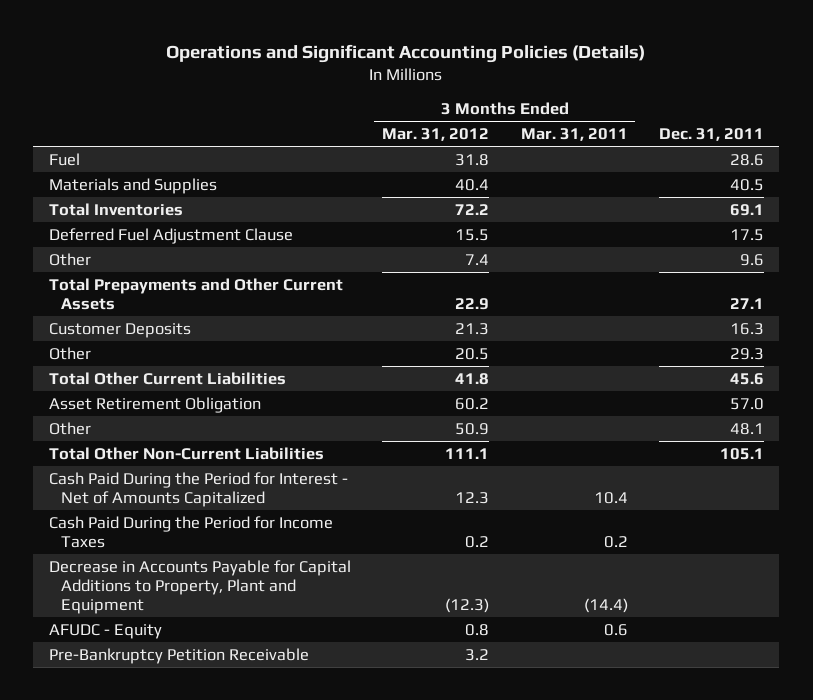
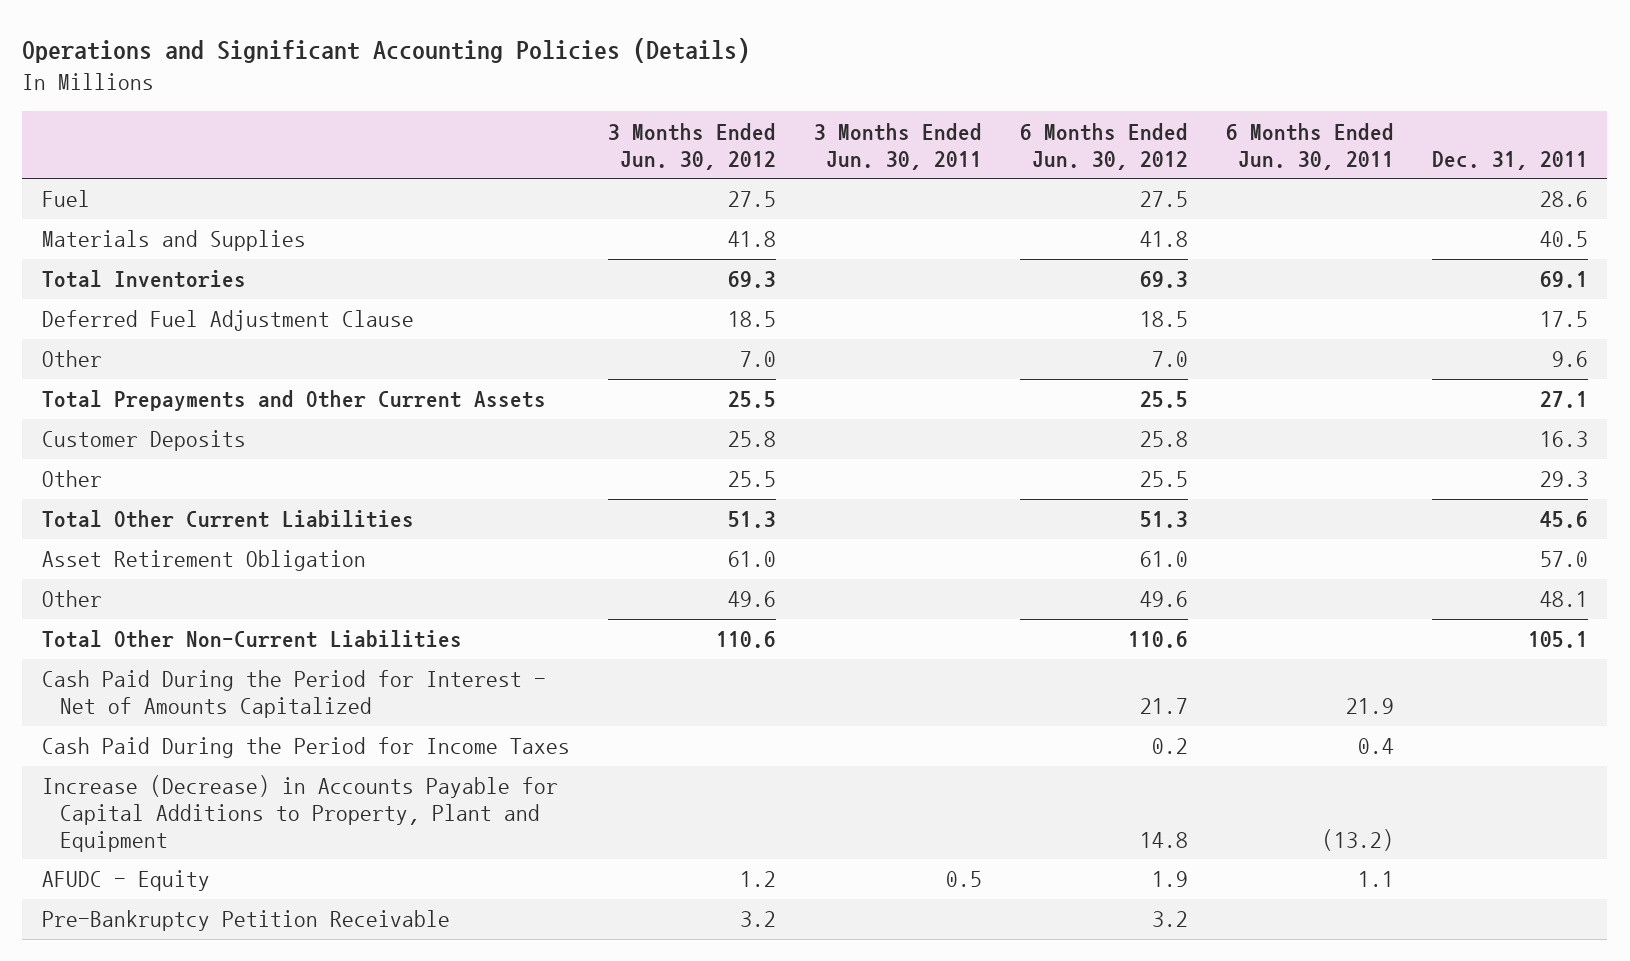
- | 3 Months Ended Mar. 31, 2012 | 3 Months Ended Mar. 31, 2011 | Dec. 31, 2011
+ | 3 Months Ended Jun. 30, 2012 | 3 Months Ended Jun. 30, 2011 | 6 Months Ended Jun. 30, 2012 | 6 Months Ended Jun. 30, 2011 | Dec. 31, 2011
- Decrease in Accounts Payable for Capital Additions to Property, Plant and Equipment | (12.3) | (14.4) |
+ Increase (Decrease) in Accounts Payable for Capital Additions to Property, Plant and Equipment | | | 14.8 | (13.2) |

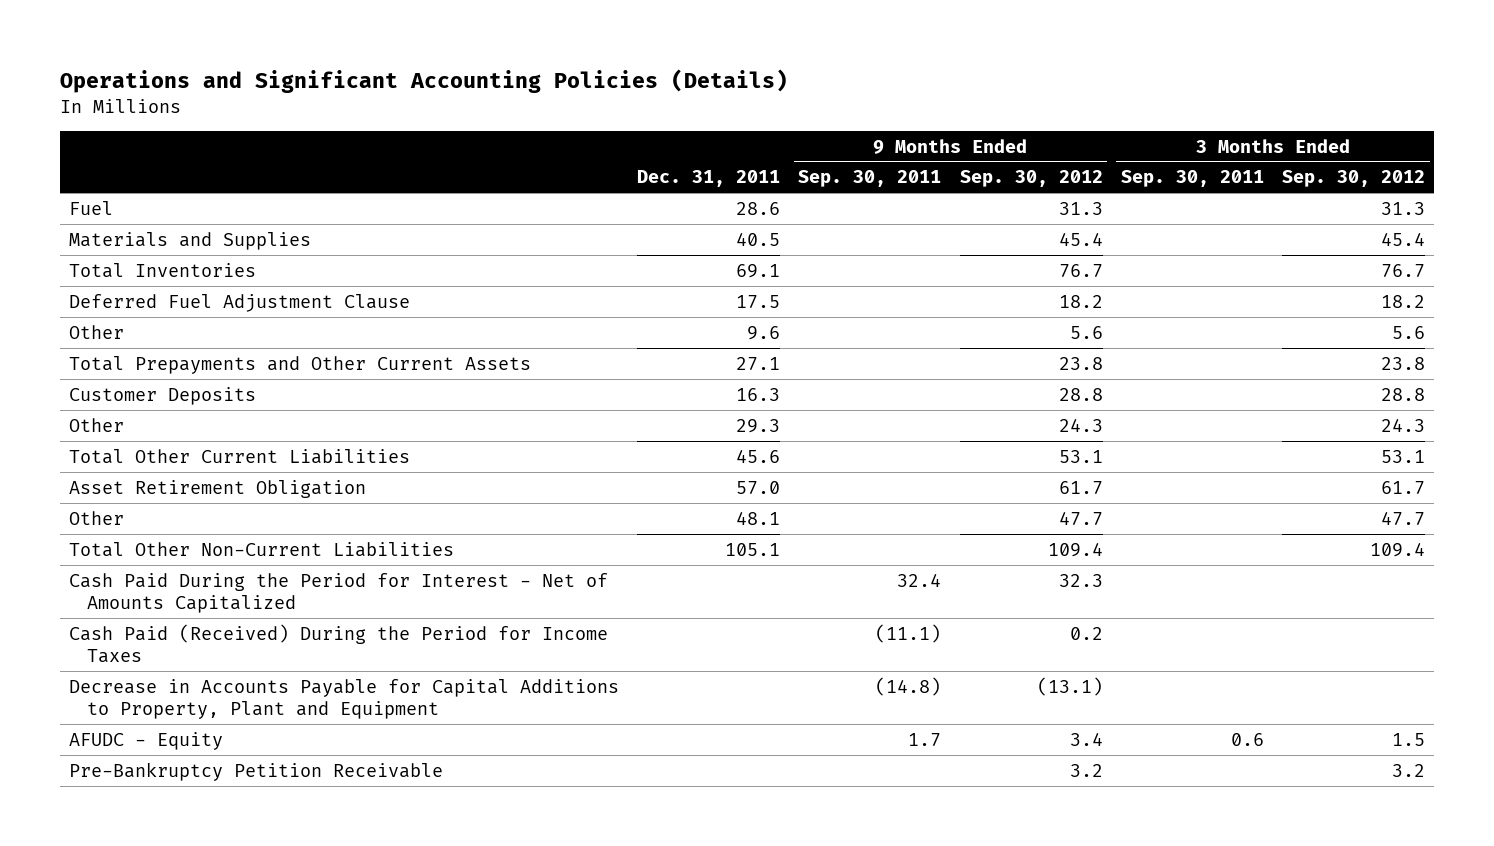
- | 3 Months Ended Jun. 30, 2012 | 3 Months Ended Jun. 30, 2011 | 6 Months Ended Jun. 30, 2012 | 6 Months Ended Jun. 30, 2011 | Dec. 31, 2011
+ | Dec. 31, 2011 | 9 Months Ended Sep. 30, 2011 | 9 Months Ended Sep. 30, 2012 | 3 Months Ended Sep. 30, 2011 | 3 Months Ended Sep. 30, 2012
- Cash Paid During the Period for Income Taxes | | | 0.2 | 0.4 |
- Increase (Decrease) in Accounts Payable for Capital Additions to Property, Plant and Equipment | | | 14.8 | (13.2) |
+ Cash Paid (Received) During the Period for Income Taxes | | (11.1) | 0.2 | |
+ Decrease in Accounts Payable for Capital Additions to Property, Plant and Equipment | | (14.8) | (13.1) | |

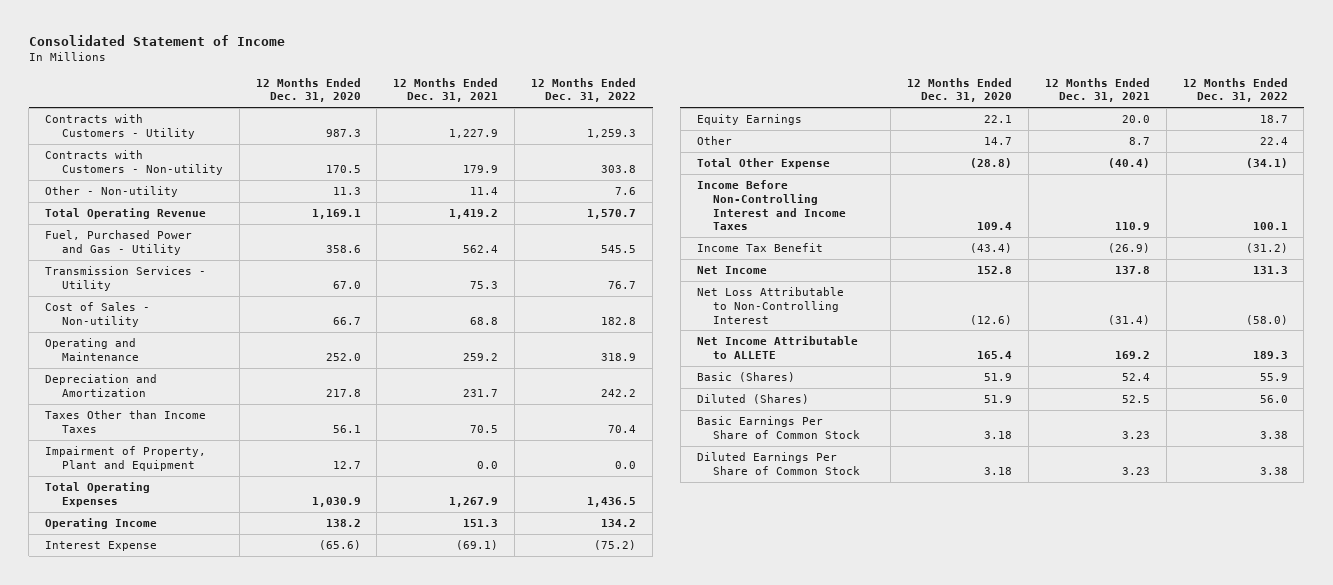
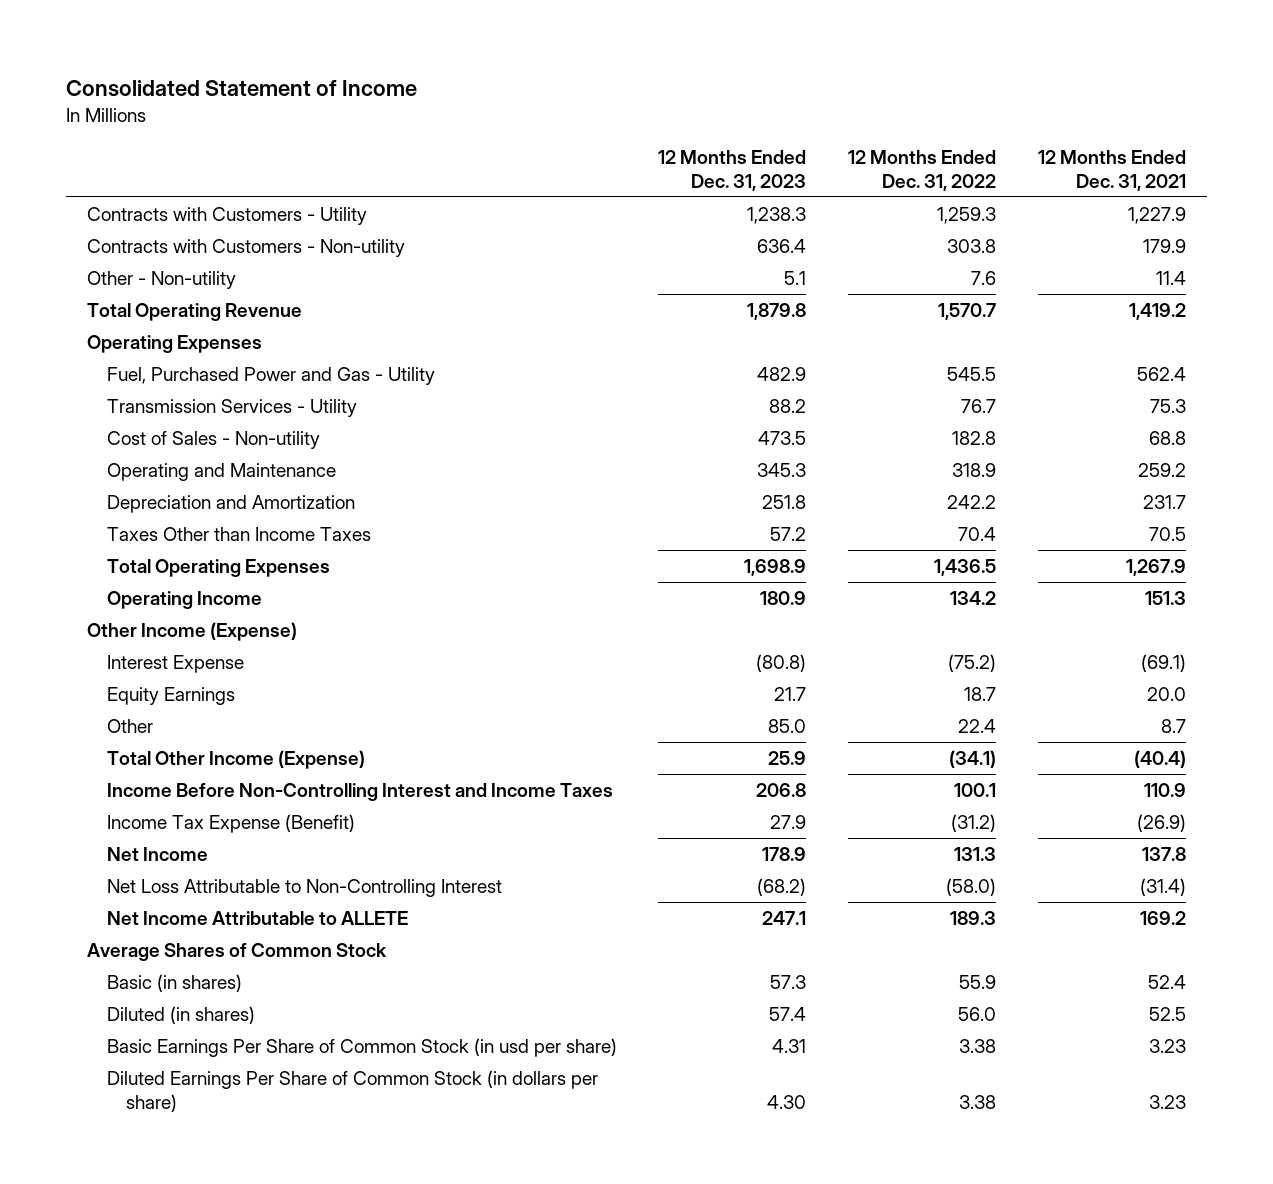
- | 12 Months Ended Dec. 31, 2020 | 12 Months Ended Dec. 31, 2021 | 12 Months Ended Dec. 31, 2022
+ | 12 Months Ended Dec. 31, 2023 | 12 Months Ended Dec. 31, 2022 | 12 Months Ended Dec. 31, 2021
+ Operating Expenses
- Impairment of Property, Plant and Equipment | 12.7 | 0.0 | 0.0
+ Other Income (Expense)
- Total Other Expense | (28.8) | (40.4) | (34.1)
+ Total Other Income (Expense) | 25.9 | (34.1) | (40.4)
- Income Tax Benefit | (43.4) | (26.9) | (31.2)
+ Income Tax Expense (Benefit) | 27.9 | (31.2) | (26.9)
- Basic (Shares) | 51.9 | 52.4 | 55.9
- Diluted (Shares) | 51.9 | 52.5 | 56.0
- Basic Earnings Per Share of Common Stock | 3.18 | 3.23 | 3.38
- Diluted Earnings Per Share of Common Stock | 3.18 | 3.23 | 3.38
+ Average Shares of Common Stock
+ Basic (in shares) | 57.3 | 55.9 | 52.4
+ Diluted (in shares) | 57.4 | 56.0 | 52.5
+ Basic Earnings Per Share of Common Stock (in usd per share) | 4.31 | 3.38 | 3.23
+ Diluted Earnings Per Share of Common Stock (in dollars per share) | 4.30 | 3.38 | 3.23

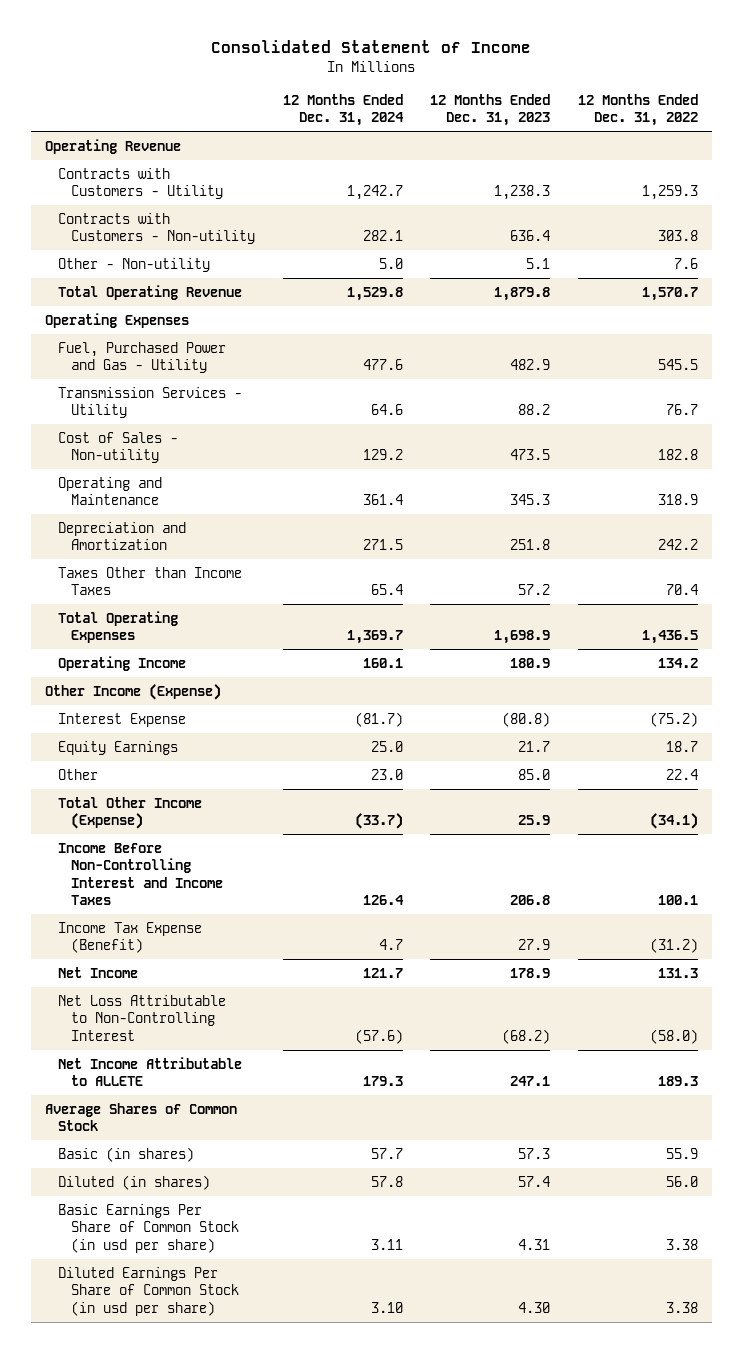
- | 12 Months Ended Dec. 31, 2023 | 12 Months Ended Dec. 31, 2022 | 12 Months Ended Dec. 31, 2021
+ | 12 Months Ended Dec. 31, 2024 | 12 Months Ended Dec. 31, 2023 | 12 Months Ended Dec. 31, 2022
+ Operating Revenue
- Diluted Earnings Per Share of Common Stock (in dollars per share) | 4.30 | 3.38 | 3.23
+ Diluted Earnings Per Share of Common Stock (in usd per share) | 3.10 | 4.30 | 3.38

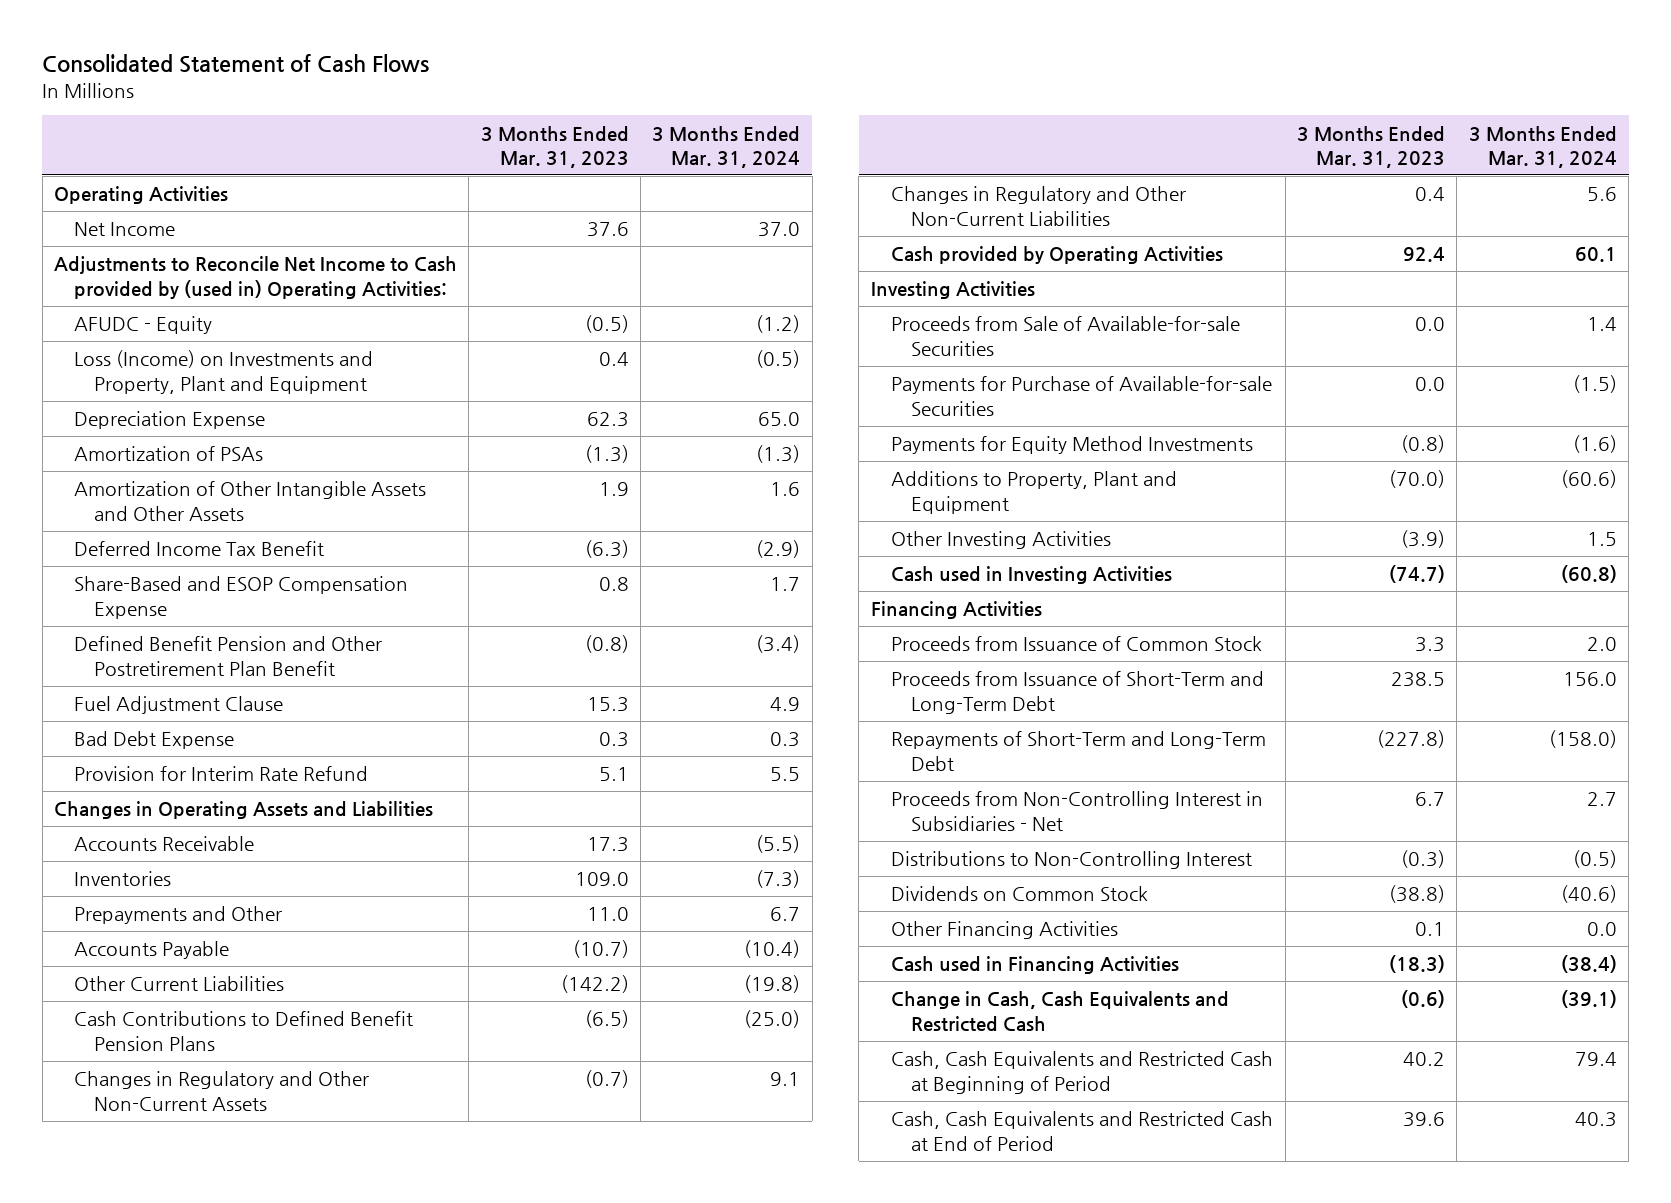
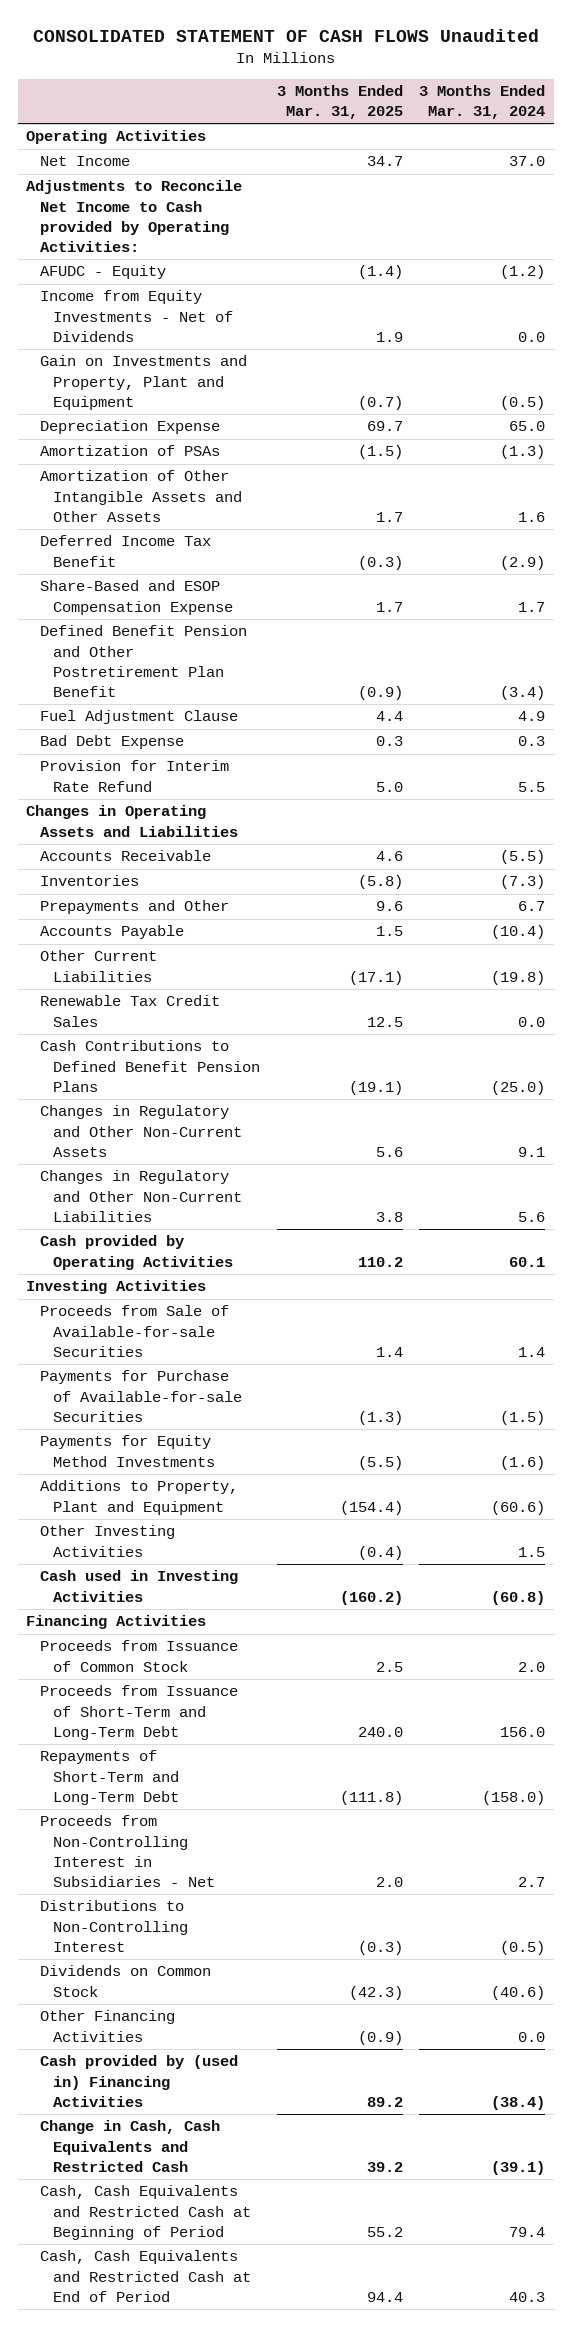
- Consolidated Statement of Cash Flows
+ CONSOLIDATED STATEMENT OF CASH FLOWS Unaudited
- | 3 Months Ended Mar. 31, 2023 | 3 Months Ended Mar. 31, 2024
+ | 3 Months Ended Mar. 31, 2025 | 3 Months Ended Mar. 31, 2024
- Adjustments to Reconcile Net Income to Cash provided by (used in) Operating Activities:
+ Adjustments to Reconcile Net Income to Cash provided by Operating Activities:
- Loss (Income) on Investments and Property, Plant and Equipment | 0.4 | (0.5)
+ Income from Equity Investments - Net of Dividends | 1.9 | 0.0
+ Gain on Investments and Property, Plant and Equipment | (0.7) | (0.5)
+ Renewable Tax Credit Sales | 12.5 | 0.0
- Cash used in Financing Activities | (18.3) | (38.4)
+ Cash provided by (used in) Financing Activities | 89.2 | (38.4)

